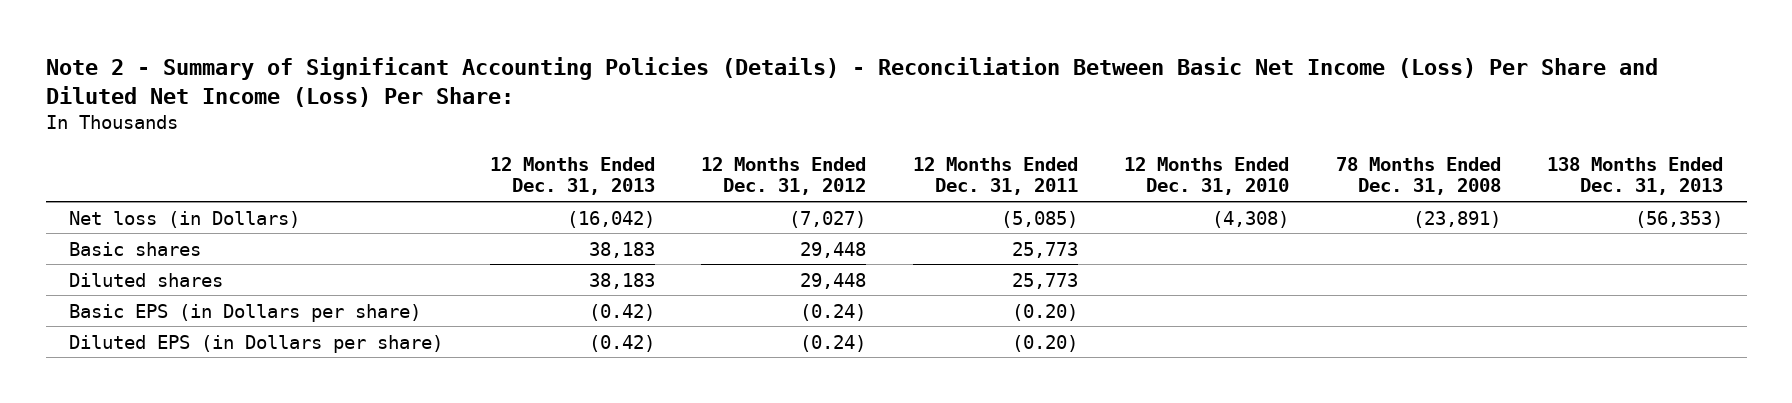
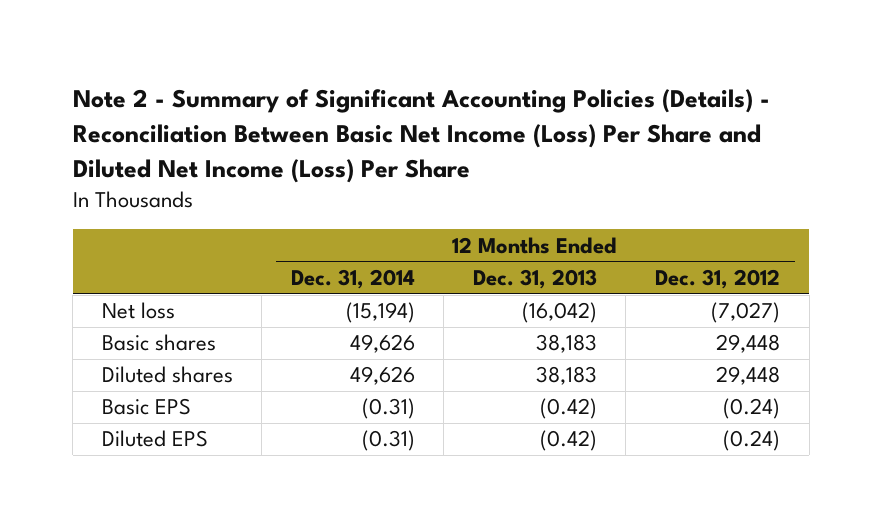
- Note 2 - Summary of Significant Accounting Policies (Details) - Reconciliation Between Basic Net Income (Loss) Per Share and Diluted Net Income (Loss) Per Share:
+ Note 2 - Summary of Significant Accounting Policies (Details) - Reconciliation Between Basic Net Income (Loss) Per Share and Diluted Net Income (Loss) Per Share
- | 12 Months Ended Dec. 31, 2013 | 12 Months Ended Dec. 31, 2012 | 12 Months Ended Dec. 31, 2011 | 12 Months Ended Dec. 31, 2010 | 78 Months Ended Dec. 31, 2008 | 138 Months Ended Dec. 31, 2013
+ | 12 Months Ended Dec. 31, 2014 | 12 Months Ended Dec. 31, 2013 | 12 Months Ended Dec. 31, 2012
- Net loss (in Dollars) | (16,042) | (7,027) | (5,085) | (4,308) | (23,891) | (56,353)
+ Net loss | (15,194) | (16,042) | (7,027)
- Basic EPS (in Dollars per share) | (0.42) | (0.24) | (0.20) | | |
- Diluted EPS (in Dollars per share) | (0.42) | (0.24) | (0.20) | | |
+ Basic EPS | (0.31) | (0.42) | (0.24)
+ Diluted EPS | (0.31) | (0.42) | (0.24)

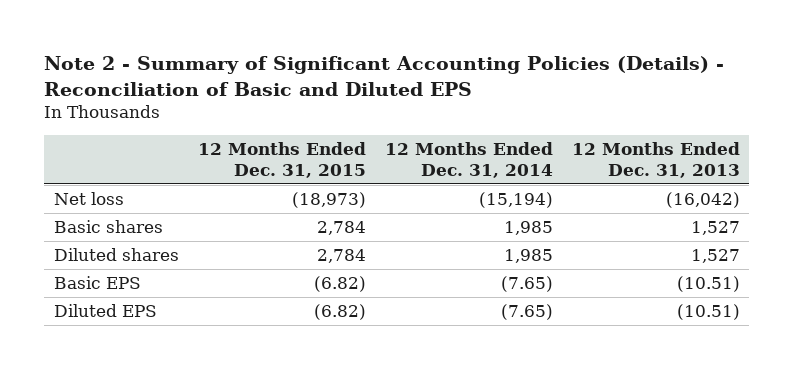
- Note 2 - Summary of Significant Accounting Policies (Details) - Reconciliation Between Basic Net Income (Loss) Per Share and Diluted Net Income (Loss) Per Share
+ Note 2 - Summary of Significant Accounting Policies (Details) - Reconciliation of Basic and Diluted EPS
- | 12 Months Ended Dec. 31, 2014 | 12 Months Ended Dec. 31, 2013 | 12 Months Ended Dec. 31, 2012
+ | 12 Months Ended Dec. 31, 2015 | 12 Months Ended Dec. 31, 2014 | 12 Months Ended Dec. 31, 2013
- Basic shares | 49,626 | 38,183 | 29,448
- Diluted shares | 49,626 | 38,183 | 29,448
- Basic EPS | (0.31) | (0.42) | (0.24)
- Diluted EPS | (0.31) | (0.42) | (0.24)
+ Basic shares | 2,784 | 1,985 | 1,527
+ Diluted shares | 2,784 | 1,985 | 1,527
+ Basic EPS | (6.82) | (7.65) | (10.51)
+ Diluted EPS | (6.82) | (7.65) | (10.51)

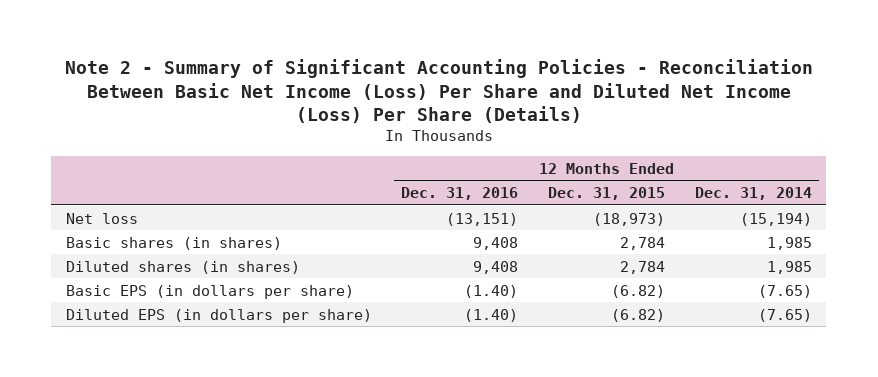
- Note 2 - Summary of Significant Accounting Policies (Details) - Reconciliation of Basic and Diluted EPS
+ Note 2 - Summary of Significant Accounting Policies - Reconciliation Between Basic Net Income (Loss) Per Share and Diluted Net Income (Loss) Per Share (Details)
- | 12 Months Ended Dec. 31, 2015 | 12 Months Ended Dec. 31, 2014 | 12 Months Ended Dec. 31, 2013
+ | 12 Months Ended Dec. 31, 2016 | 12 Months Ended Dec. 31, 2015 | 12 Months Ended Dec. 31, 2014
- Basic shares | 2,784 | 1,985 | 1,527
- Diluted shares | 2,784 | 1,985 | 1,527
- Basic EPS | (6.82) | (7.65) | (10.51)
- Diluted EPS | (6.82) | (7.65) | (10.51)
+ Basic shares (in shares) | 9,408 | 2,784 | 1,985
+ Diluted shares (in shares) | 9,408 | 2,784 | 1,985
+ Basic EPS (in dollars per share) | (1.40) | (6.82) | (7.65)
+ Diluted EPS (in dollars per share) | (1.40) | (6.82) | (7.65)

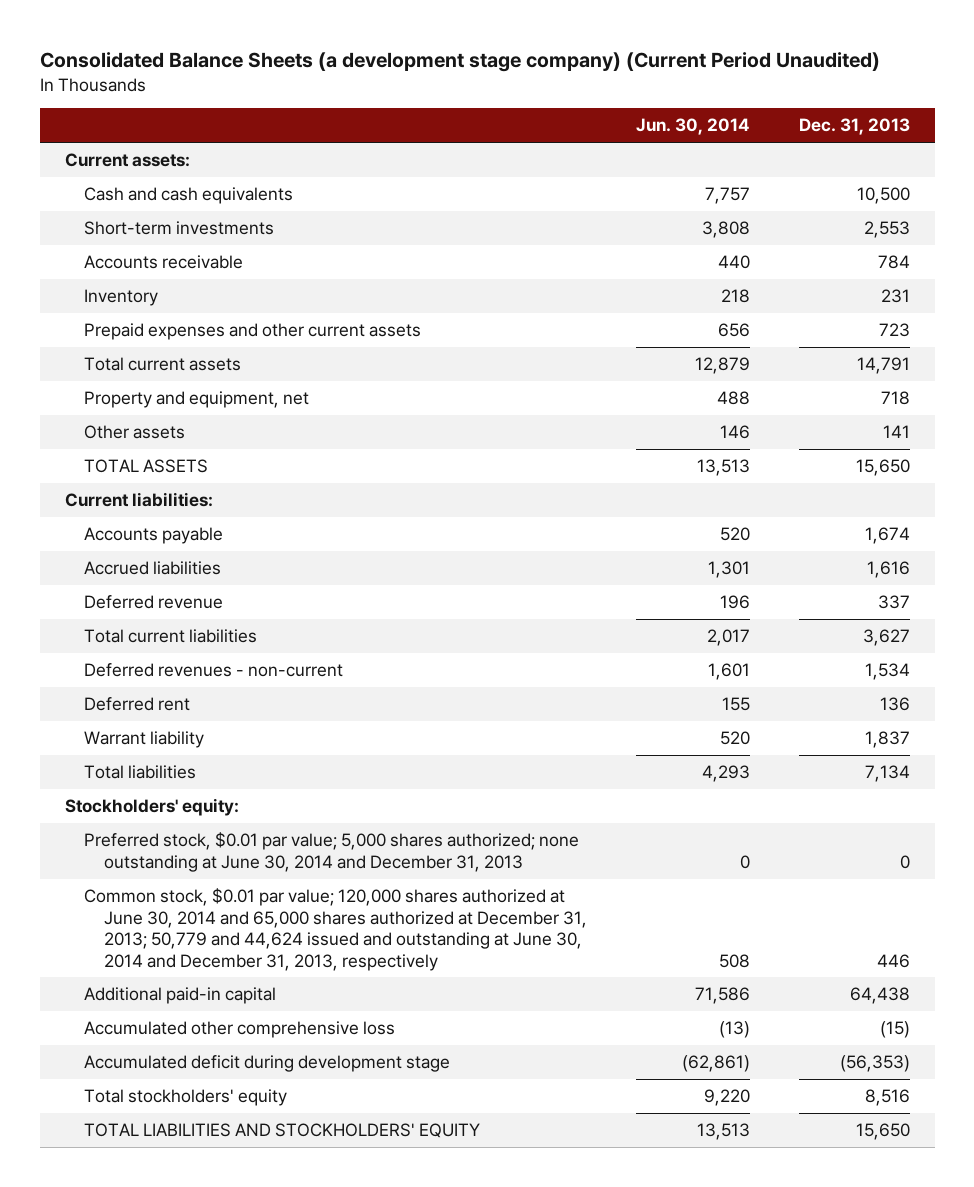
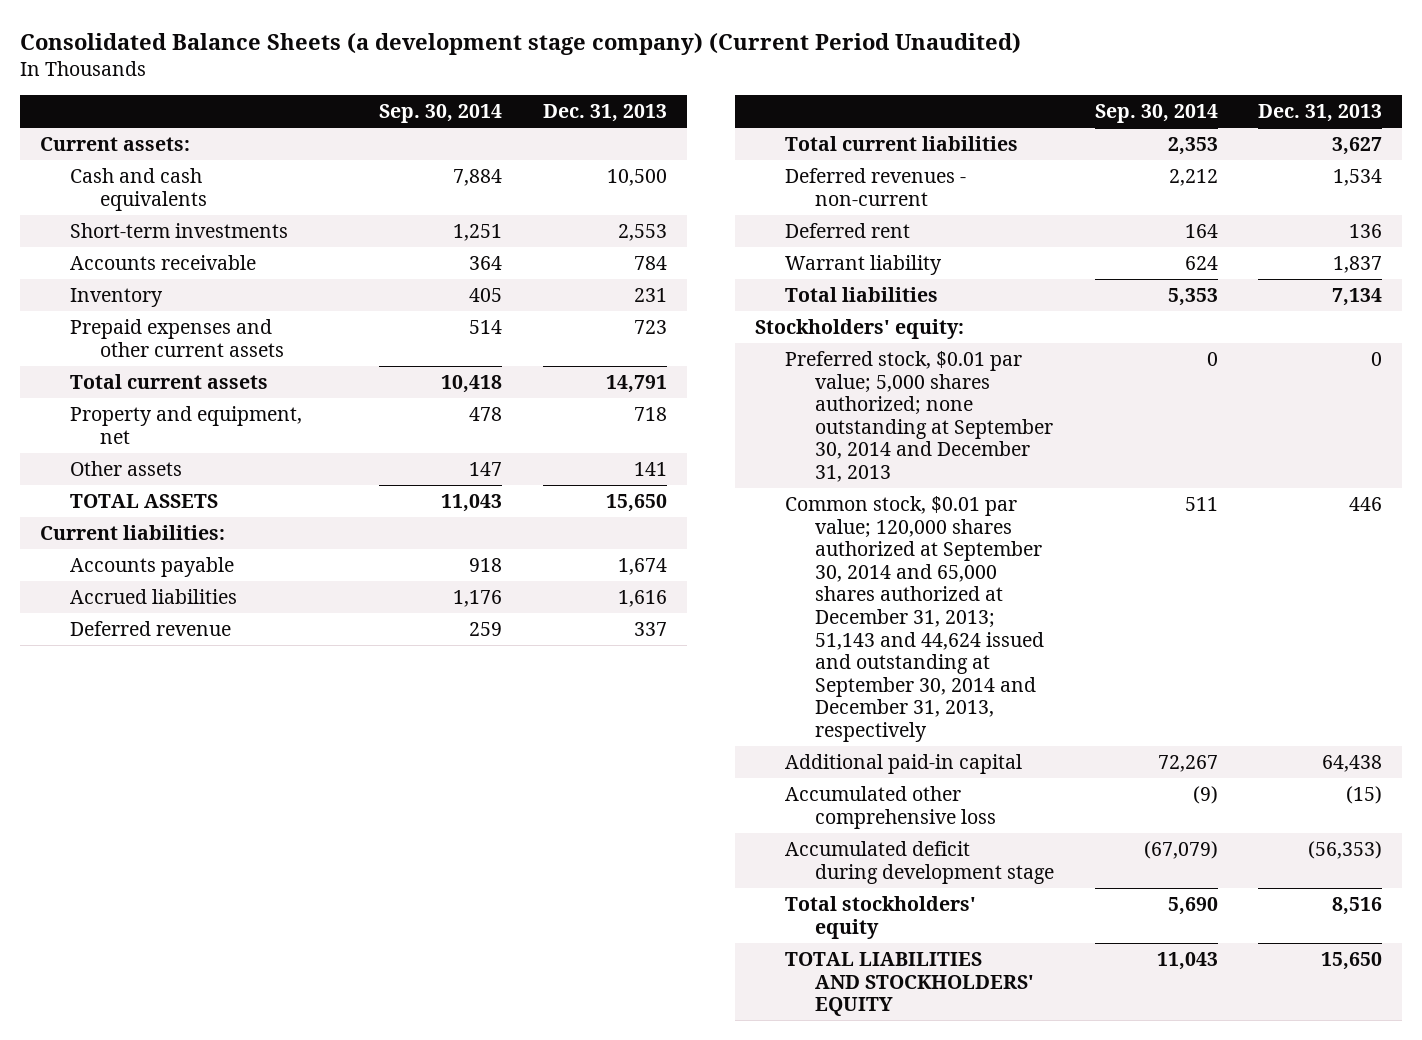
- | Jun. 30, 2014 | Dec. 31, 2013
+ | Sep. 30, 2014 | Dec. 31, 2013
- Preferred stock, $0.01 par value; 5,000 shares authorized; none outstanding at June 30, 2014 and December 31, 2013 | 0 | 0
- Common stock, $0.01 par value; 120,000 shares authorized at June 30, 2014 and 65,000 shares authorized at December 31, 2013; 50,779 and 44,624 issued and outstanding at June 30, 2014 and December 31, 2013, respectively | 508 | 446
+ Preferred stock, $0.01 par value; 5,000 shares authorized; none outstanding at September 30, 2014 and December 31, 2013 | 0 | 0
+ Common stock, $0.01 par value; 120,000 shares authorized at September 30, 2014 and 65,000 shares authorized at December 31, 2013; 51,143 and 44,624 issued and outstanding at September 30, 2014 and December 31, 2013, respectively | 511 | 446

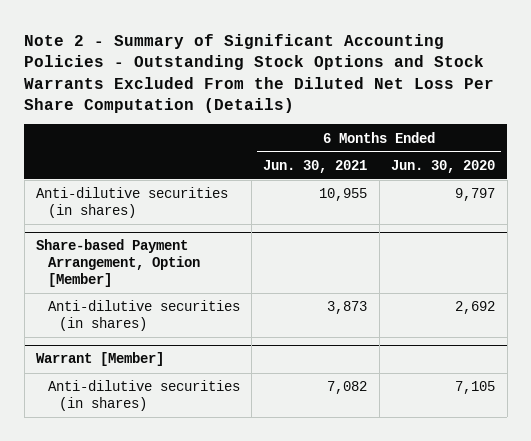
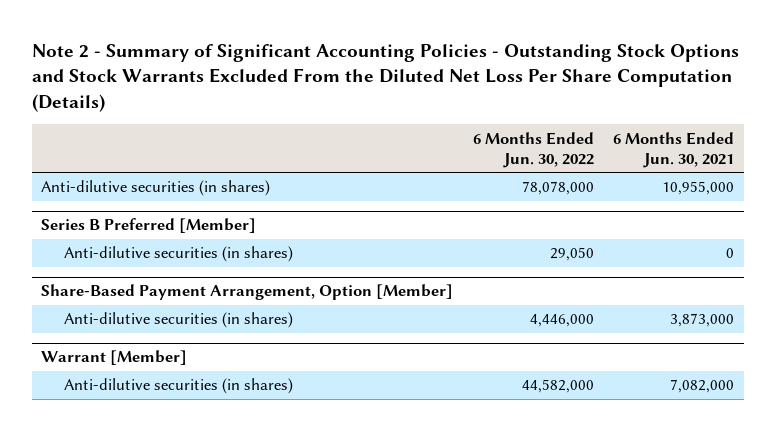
- | 6 Months Ended Jun. 30, 2021 | 6 Months Ended Jun. 30, 2020
+ | 6 Months Ended Jun. 30, 2022 | 6 Months Ended Jun. 30, 2021
- Anti-dilutive securities (in shares) | 10,955 | 9,797
- Share-based Payment Arrangement, Option [Member]
- Anti-dilutive securities (in shares) | 3,873 | 2,692
+ Anti-dilutive securities (in shares) | 78,078,000 | 10,955,000
+ Series B Preferred [Member]
+ Anti-dilutive securities (in shares) | 29,050 | 0
+ Share-Based Payment Arrangement, Option [Member]
+ Anti-dilutive securities (in shares) | 4,446,000 | 3,873,000
@ Warrant [Member]
- Anti-dilutive securities (in shares) | 7,082 | 7,105
+ Anti-dilutive securities (in shares) | 44,582,000 | 7,082,000

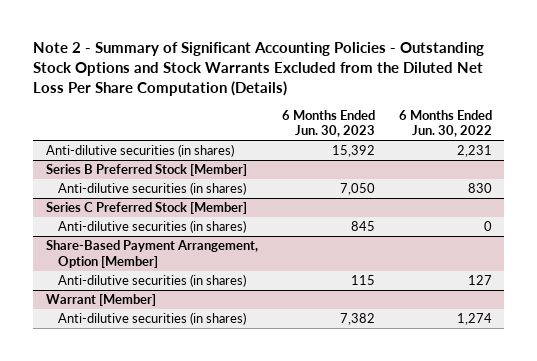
- Note 2 - Summary of Significant Accounting Policies - Outstanding Stock Options and Stock Warrants Excluded From the Diluted Net Loss Per Share Computation (Details)
+ Note 2 - Summary of Significant Accounting Policies - Outstanding Stock Options and Stock Warrants Excluded from the Diluted Net Loss Per Share Computation (Details)
- | 6 Months Ended Jun. 30, 2022 | 6 Months Ended Jun. 30, 2021
+ | 6 Months Ended Jun. 30, 2023 | 6 Months Ended Jun. 30, 2022
- Anti-dilutive securities (in shares) | 78,078,000 | 10,955,000
- Series B Preferred [Member]
- Anti-dilutive securities (in shares) | 29,050 | 0
+ Anti-dilutive securities (in shares) | 15,392 | 2,231
+ Series B Preferred Stock [Member]
+ Anti-dilutive securities (in shares) | 7,050 | 830
+ Series C Preferred Stock [Member]
+ Anti-dilutive securities (in shares) | 845 | 0
@ Share-Based Payment Arrangement, Option [Member]
- Anti-dilutive securities (in shares) | 4,446,000 | 3,873,000
+ Anti-dilutive securities (in shares) | 115 | 127
@ Warrant [Member]
- Anti-dilutive securities (in shares) | 44,582,000 | 7,082,000
+ Anti-dilutive securities (in shares) | 7,382 | 1,274

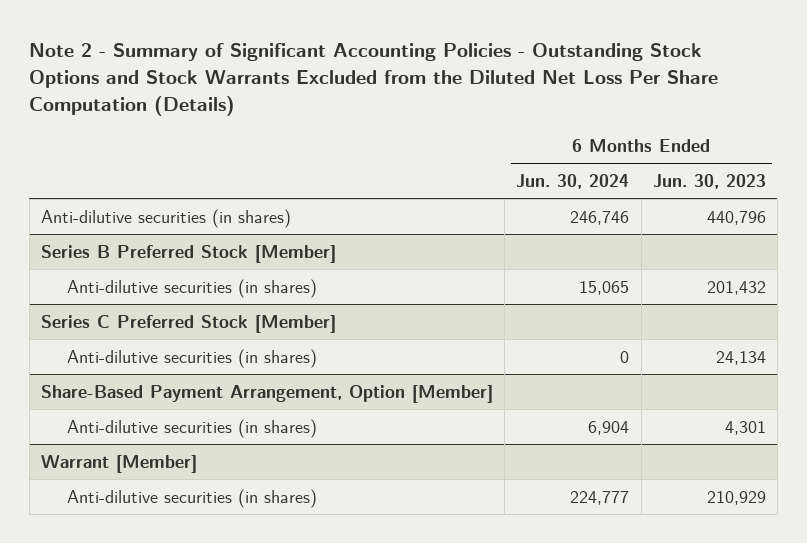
- | 6 Months Ended Jun. 30, 2023 | 6 Months Ended Jun. 30, 2022
+ | 6 Months Ended Jun. 30, 2024 | 6 Months Ended Jun. 30, 2023
- Anti-dilutive securities (in shares) | 15,392 | 2,231
+ Anti-dilutive securities (in shares) | 246,746 | 440,796
@ Series B Preferred Stock [Member]
- Anti-dilutive securities (in shares) | 7,050 | 830
+ Anti-dilutive securities (in shares) | 15,065 | 201,432
@ Series C Preferred Stock [Member]
- Anti-dilutive securities (in shares) | 845 | 0
+ Anti-dilutive securities (in shares) | 0 | 24,134
@ Share-Based Payment Arrangement, Option [Member]
- Anti-dilutive securities (in shares) | 115 | 127
+ Anti-dilutive securities (in shares) | 6,904 | 4,301
@ Warrant [Member]
- Anti-dilutive securities (in shares) | 7,382 | 1,274
+ Anti-dilutive securities (in shares) | 224,777 | 210,929

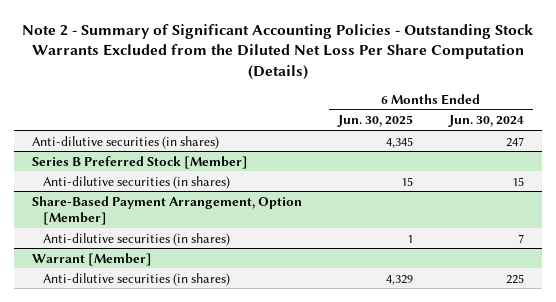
- Note 2 - Summary of Significant Accounting Policies - Outstanding Stock Options and Stock Warrants Excluded from the Diluted Net Loss Per Share Computation (Details)
+ Note 2 - Summary of Significant Accounting Policies - Outstanding Stock Warrants Excluded from the Diluted Net Loss Per Share Computation (Details)
- | 6 Months Ended Jun. 30, 2024 | 6 Months Ended Jun. 30, 2023
+ | 6 Months Ended Jun. 30, 2025 | 6 Months Ended Jun. 30, 2024
- Anti-dilutive securities (in shares) | 246,746 | 440,796
+ Anti-dilutive securities (in shares) | 4,345 | 247
@ Series B Preferred Stock [Member]
- Anti-dilutive securities (in shares) | 15,065 | 201,432
- Series C Preferred Stock [Member]
- Anti-dilutive securities (in shares) | 0 | 24,134
@ Series B Preferred Stock [Member]
+ Anti-dilutive securities (in shares) | 15 | 15
@ Share-Based Payment Arrangement, Option [Member]
- Anti-dilutive securities (in shares) | 6,904 | 4,301
+ Anti-dilutive securities (in shares) | 1 | 7
@ Warrant [Member]
- Anti-dilutive securities (in shares) | 224,777 | 210,929
+ Anti-dilutive securities (in shares) | 4,329 | 225

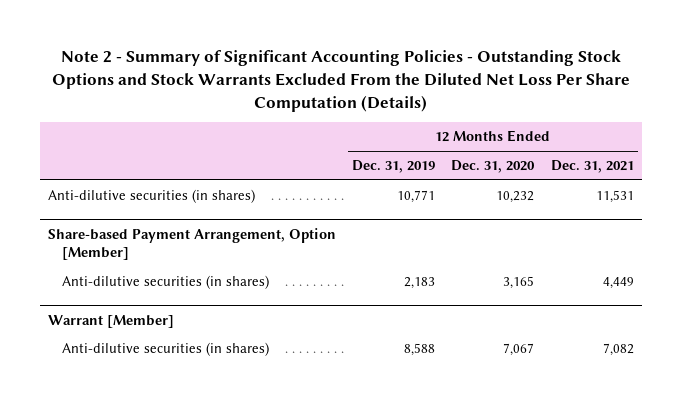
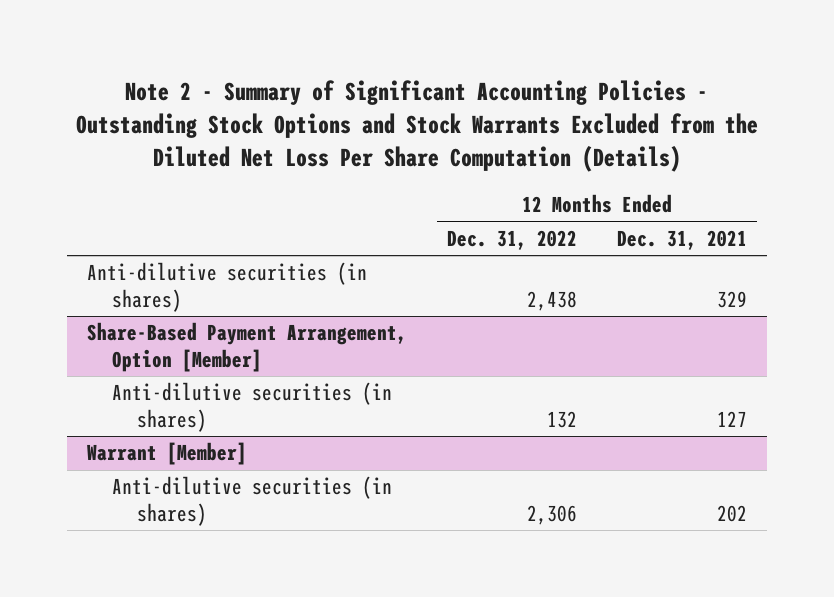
- Note 2 - Summary of Significant Accounting Policies - Outstanding Stock Options and Stock Warrants Excluded From the Diluted Net Loss Per Share Computation (Details)
+ Note 2 - Summary of Significant Accounting Policies - Outstanding Stock Options and Stock Warrants Excluded from the Diluted Net Loss Per Share Computation (Details)
- | 12 Months Ended Dec. 31, 2019 | 12 Months Ended Dec. 31, 2020 | 12 Months Ended Dec. 31, 2021
+ | 12 Months Ended Dec. 31, 2022 | 12 Months Ended Dec. 31, 2021
- Anti-dilutive securities (in shares) | 10,771 | 10,232 | 11,531
- Share-based Payment Arrangement, Option [Member]
- Anti-dilutive securities (in shares) | 2,183 | 3,165 | 4,449
+ Anti-dilutive securities (in shares) | 2,438 | 329
+ Share-Based Payment Arrangement, Option [Member]
+ Anti-dilutive securities (in shares) | 132 | 127
@ Warrant [Member]
- Anti-dilutive securities (in shares) | 8,588 | 7,067 | 7,082
+ Anti-dilutive securities (in shares) | 2,306 | 202

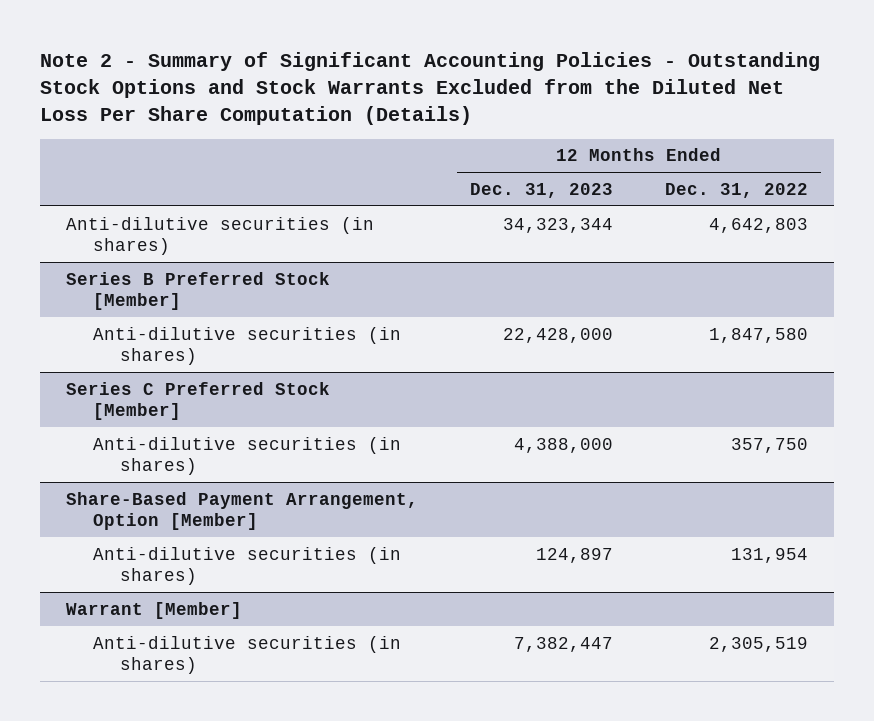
- | 12 Months Ended Dec. 31, 2022 | 12 Months Ended Dec. 31, 2021
+ | 12 Months Ended Dec. 31, 2023 | 12 Months Ended Dec. 31, 2022
- Anti-dilutive securities (in shares) | 2,438 | 329
+ Anti-dilutive securities (in shares) | 34,323,344 | 4,642,803
+ Series B Preferred Stock [Member]
+ Anti-dilutive securities (in shares) | 22,428,000 | 1,847,580
+ Series C Preferred Stock [Member]
+ Anti-dilutive securities (in shares) | 4,388,000 | 357,750
@ Share-Based Payment Arrangement, Option [Member]
- Anti-dilutive securities (in shares) | 132 | 127
+ Anti-dilutive securities (in shares) | 124,897 | 131,954
@ Warrant [Member]
- Anti-dilutive securities (in shares) | 2,306 | 202
+ Anti-dilutive securities (in shares) | 7,382,447 | 2,305,519

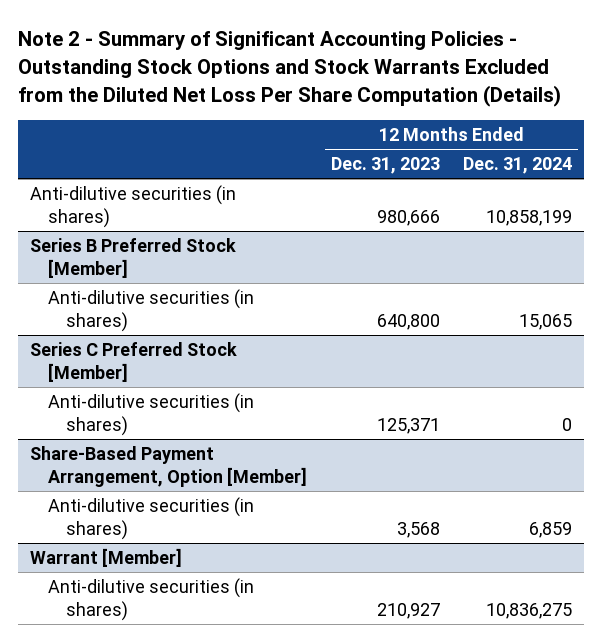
- | 12 Months Ended Dec. 31, 2023 | 12 Months Ended Dec. 31, 2022
+ | 12 Months Ended Dec. 31, 2023 | 12 Months Ended Dec. 31, 2024
- Anti-dilutive securities (in shares) | 34,323,344 | 4,642,803
+ Anti-dilutive securities (in shares) | 980,666 | 10,858,199
@ Series B Preferred Stock [Member]
- Anti-dilutive securities (in shares) | 22,428,000 | 1,847,580
+ Anti-dilutive securities (in shares) | 640,800 | 15,065
@ Series C Preferred Stock [Member]
- Anti-dilutive securities (in shares) | 4,388,000 | 357,750
+ Anti-dilutive securities (in shares) | 125,371 | 0
@ Share-Based Payment Arrangement, Option [Member]
- Anti-dilutive securities (in shares) | 124,897 | 131,954
+ Anti-dilutive securities (in shares) | 3,568 | 6,859
@ Warrant [Member]
- Anti-dilutive securities (in shares) | 7,382,447 | 2,305,519
+ Anti-dilutive securities (in shares) | 210,927 | 10,836,275

